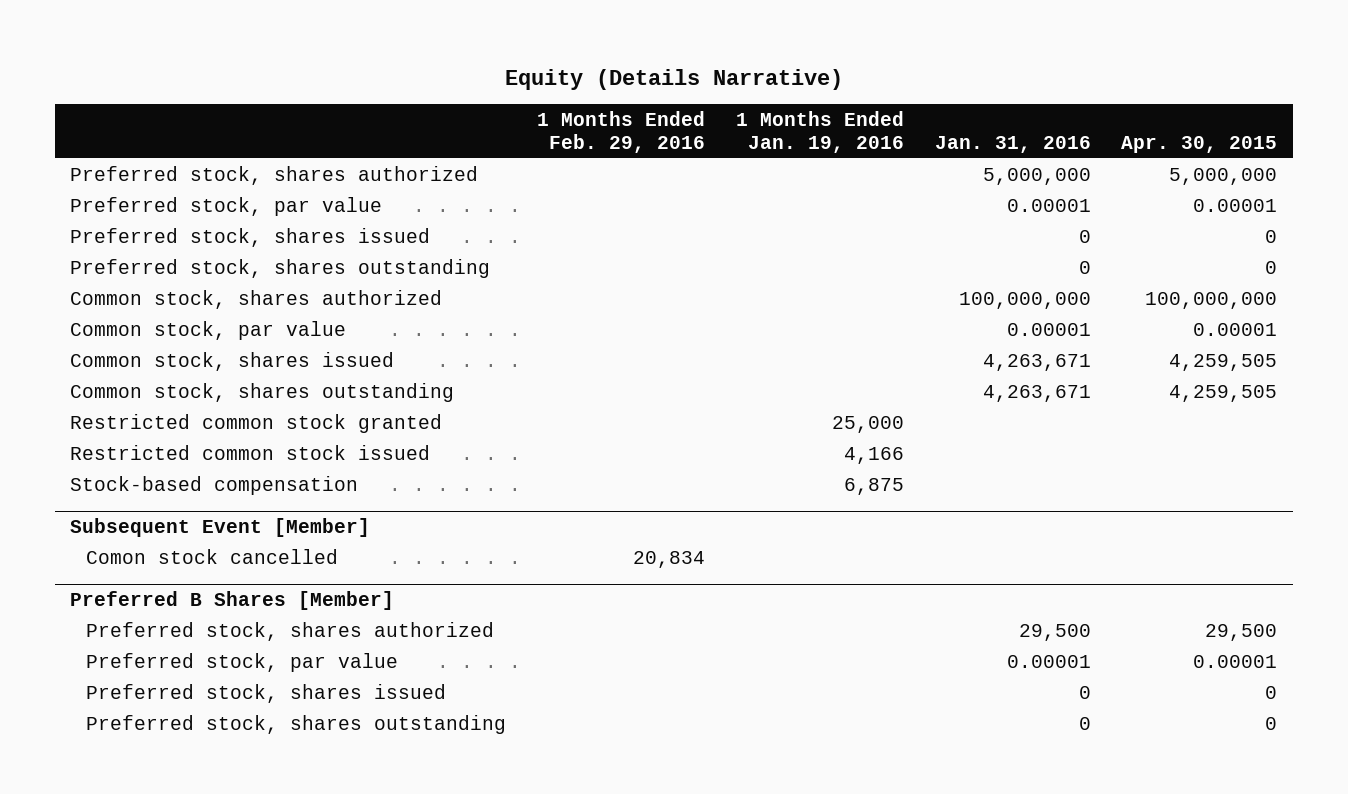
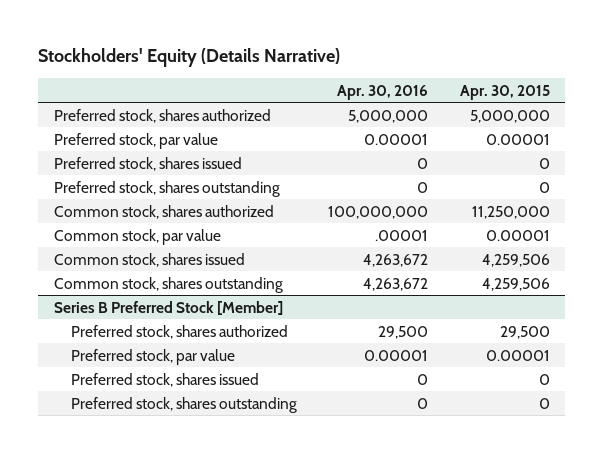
- Equity (Details Narrative)
+ Stockholders' Equity (Details Narrative)
- | 1 Months Ended Feb. 29, 2016 | 1 Months Ended Jan. 19, 2016 | Jan. 31, 2016 | Apr. 30, 2015
+ | Apr. 30, 2016 | Apr. 30, 2015
- Common stock, shares authorized | | | 100,000,000 | 100,000,000
+ Common stock, shares authorized | 100,000,000 | 11,250,000
- Common stock, shares issued | | | 4,263,671 | 4,259,505
- Common stock, shares outstanding | | | 4,263,671 | 4,259,505
- Restricted common stock granted | | 25,000 | |
- Restricted common stock issued | | 4,166 | |
- Stock-based compensation | | 6,875 | |
- Subsequent Event [Member]
- Comon stock cancelled | 20,834 | | |
- Preferred B Shares [Member]
+ Common stock, shares issued | 4,263,672 | 4,259,506
+ Common stock, shares outstanding | 4,263,672 | 4,259,506
+ Series B Preferred Stock [Member]

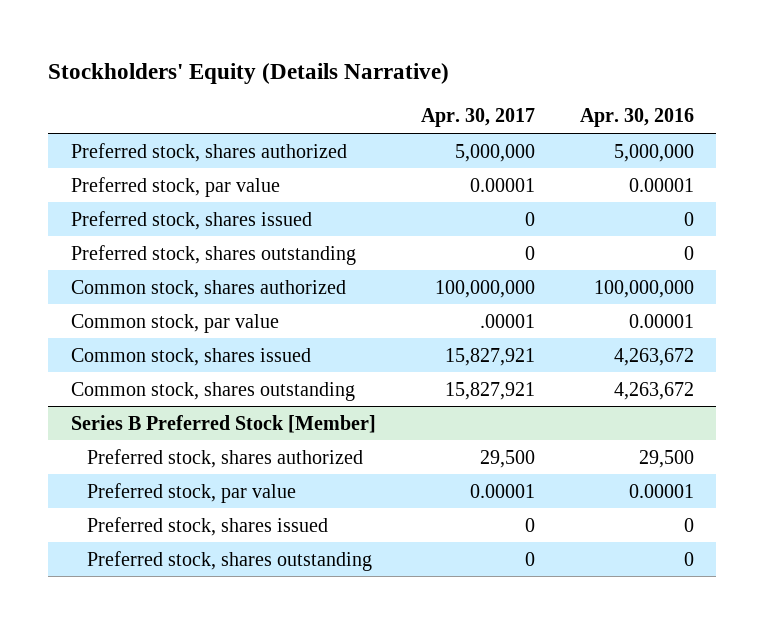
- | Apr. 30, 2016 | Apr. 30, 2015
+ | Apr. 30, 2017 | Apr. 30, 2016
- Common stock, par value | .00001 | 0.00001
+ Common stock, par value | .00001 | 0.00001

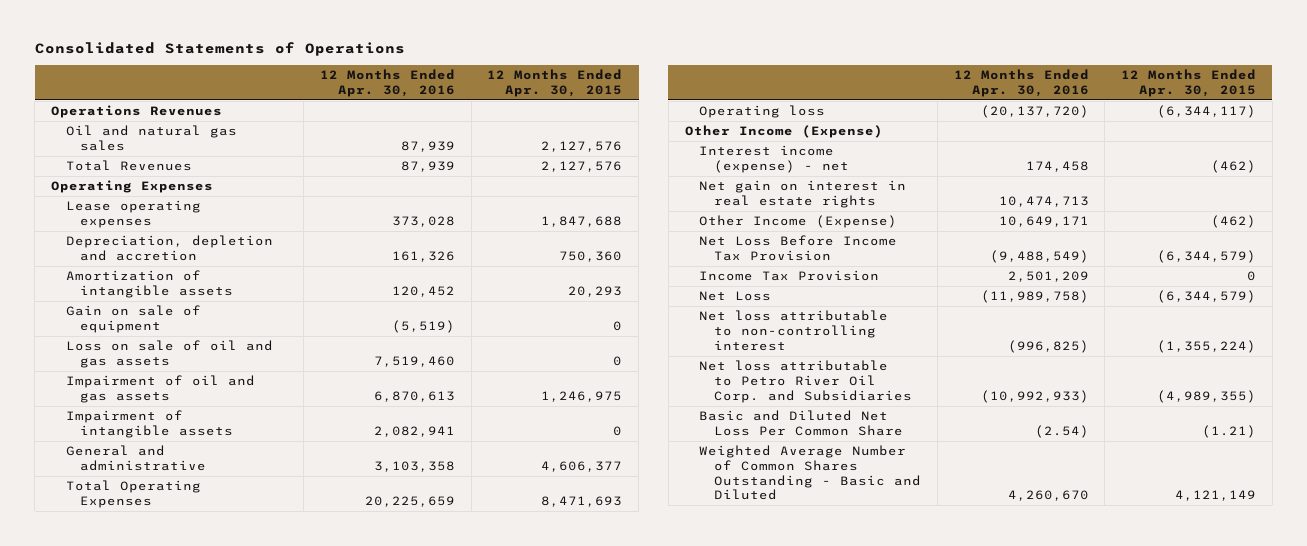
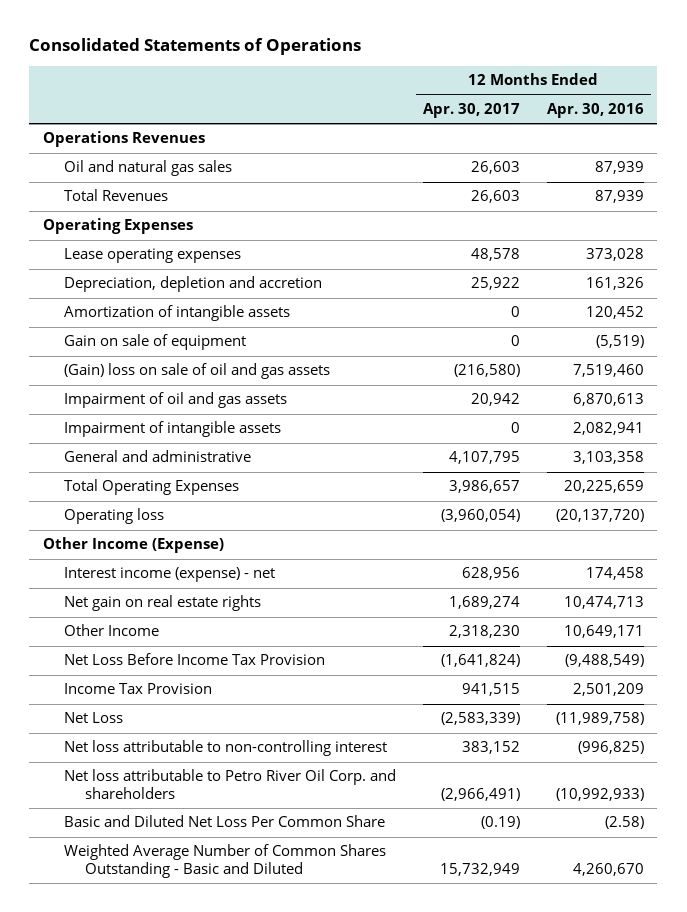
- | 12 Months Ended Apr. 30, 2016 | 12 Months Ended Apr. 30, 2015
+ | 12 Months Ended Apr. 30, 2017 | 12 Months Ended Apr. 30, 2016
- Loss on sale of oil and gas assets | 7,519,460 | 0
+ (Gain) loss on sale of oil and gas assets | (216,580) | 7,519,460
- Net gain on interest in real estate rights | 10,474,713 |
- Other Income (Expense) | 10,649,171 | (462)
+ Net gain on real estate rights | 1,689,274 | 10,474,713
+ Other Income | 2,318,230 | 10,649,171
- Net loss attributable to Petro River Oil Corp. and Subsidiaries | (10,992,933) | (4,989,355)
- Basic and Diluted Net Loss Per Common Share | (2.54) | (1.21)
+ Net loss attributable to Petro River Oil Corp. and shareholders | (2,966,491) | (10,992,933)
+ Basic and Diluted Net Loss Per Common Share | (0.19) | (2.58)

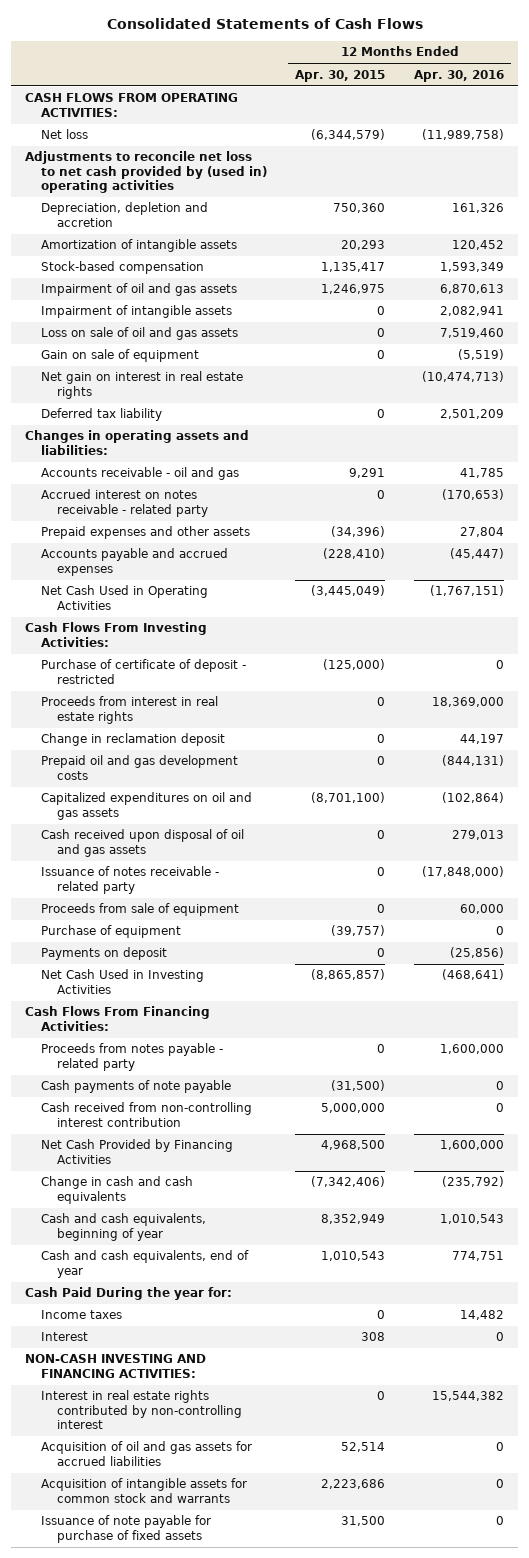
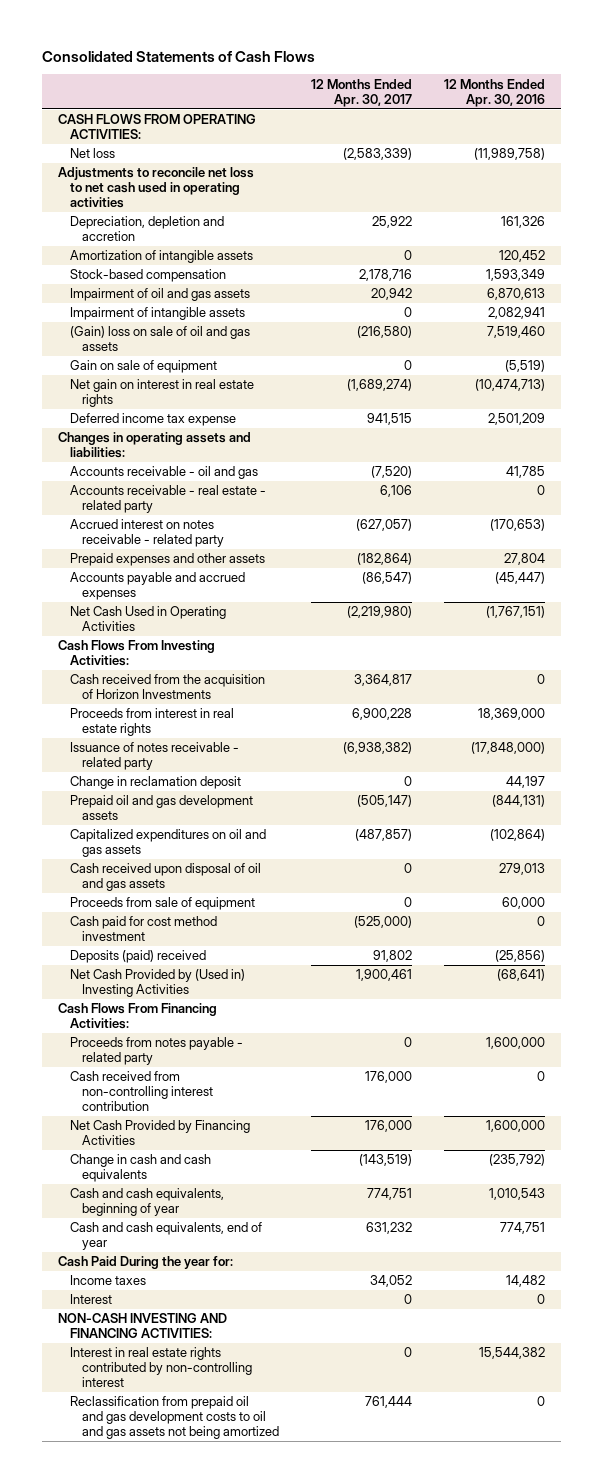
- | 12 Months Ended Apr. 30, 2015 | 12 Months Ended Apr. 30, 2016
+ | 12 Months Ended Apr. 30, 2017 | 12 Months Ended Apr. 30, 2016
- Adjustments to reconcile net loss to net cash provided by (used in) operating activities
+ Adjustments to reconcile net loss to net cash used in operating activities
- Loss on sale of oil and gas assets | 0 | 7,519,460
+ (Gain) loss on sale of oil and gas assets | (216,580) | 7,519,460
- Deferred tax liability | 0 | 2,501,209
+ Deferred income tax expense | 941,515 | 2,501,209
+ Accounts receivable - real estate - related party | 6,106 | 0
- Purchase of certificate of deposit - restricted | (125,000) | 0
+ Cash received from the acquisition of Horizon Investments | 3,364,817 | 0
moved up: Issuance of notes receivable - related party | (6,938,382) | (17,848,000)
- Prepaid oil and gas development costs | 0 | (844,131)
+ Prepaid oil and gas development assets | (505,147) | (844,131)
- Purchase of equipment | (39,757) | 0
- Payments on deposit | 0 | (25,856)
- Net Cash Used in Investing Activities | (8,865,857) | (468,641)
+ Cash paid for cost method investment | (525,000) | 0
+ Deposits (paid) received | 91,802 | (25,856)
+ Net Cash Provided by (Used in) Investing Activities | 1,900,461 | (68,641)
- Cash payments of note payable | (31,500) | 0
- Acquisition of oil and gas assets for accrued liabilities | 52,514 | 0
- Acquisition of intangible assets for common stock and warrants | 2,223,686 | 0
- Issuance of note payable for purchase of fixed assets | 31,500 | 0
+ Reclassification from prepaid oil and gas development costs to oil and gas assets not being amortized | 761,444 | 0

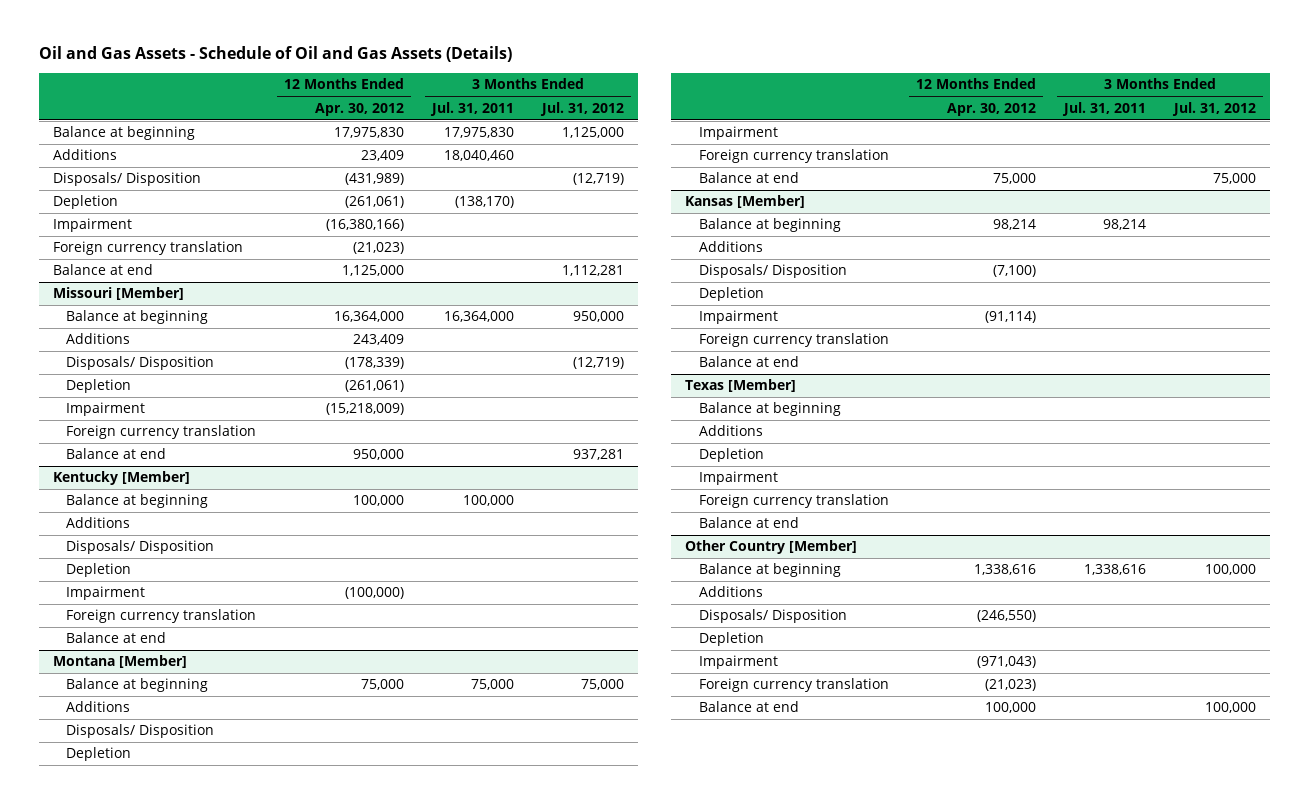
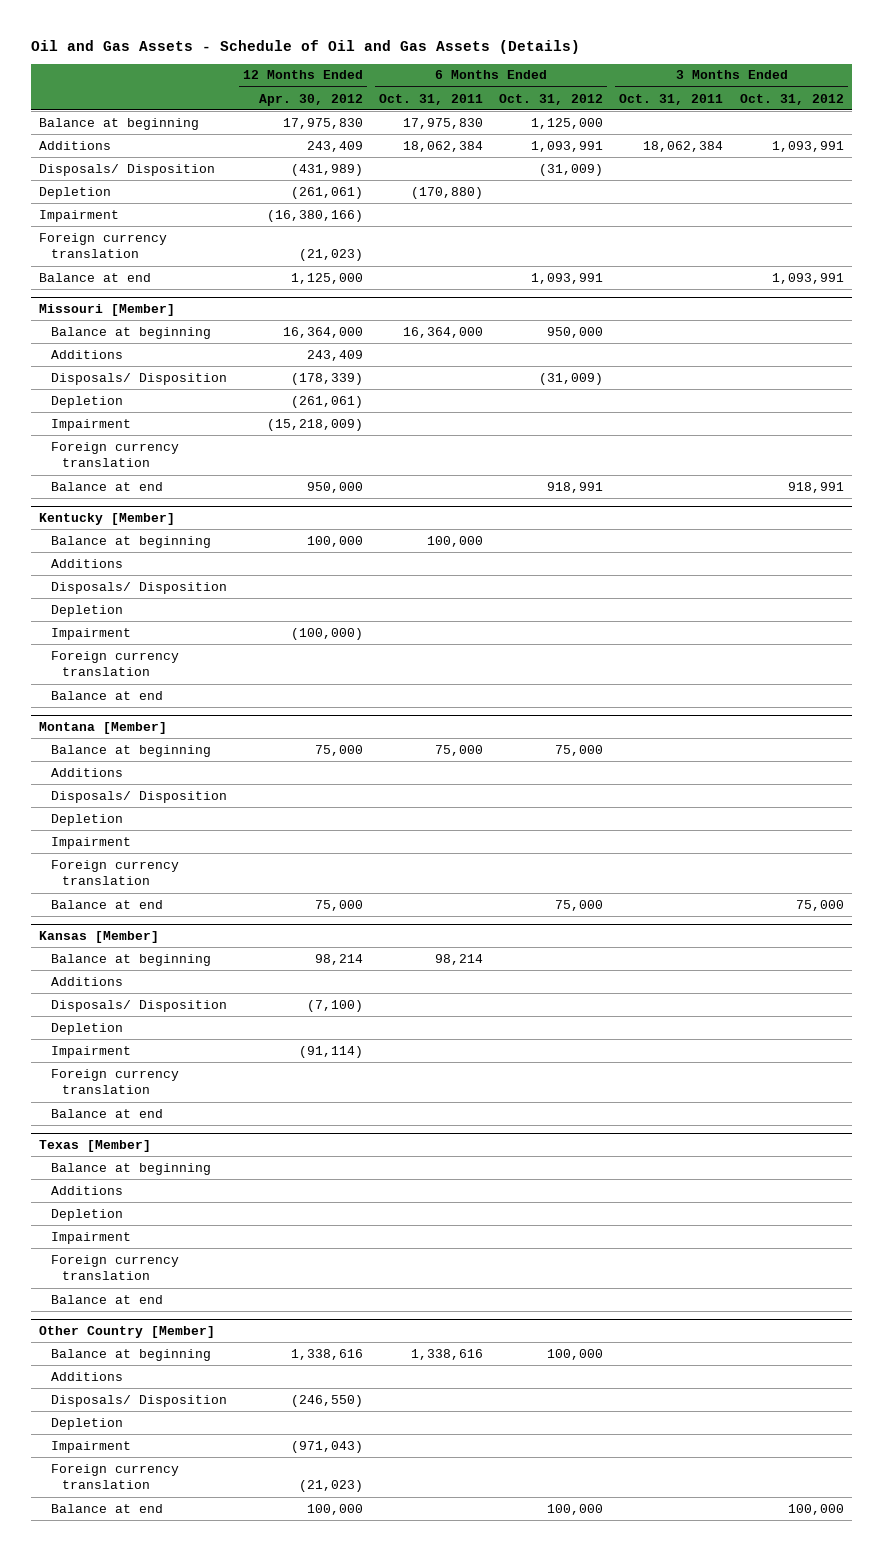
- | 12 Months Ended Apr. 30, 2012 | 3 Months Ended Jul. 31, 2011 | 3 Months Ended Jul. 31, 2012
+ | 12 Months Ended Apr. 30, 2012 | 6 Months Ended Oct. 31, 2011 | 6 Months Ended Oct. 31, 2012 | 3 Months Ended Oct. 31, 2011 | 3 Months Ended Oct. 31, 2012
- Additions | 23,409 | 18,040,460 |
+ Additions | 243,409 | 18,062,384 | 1,093,991 | 18,062,384 | 1,093,991

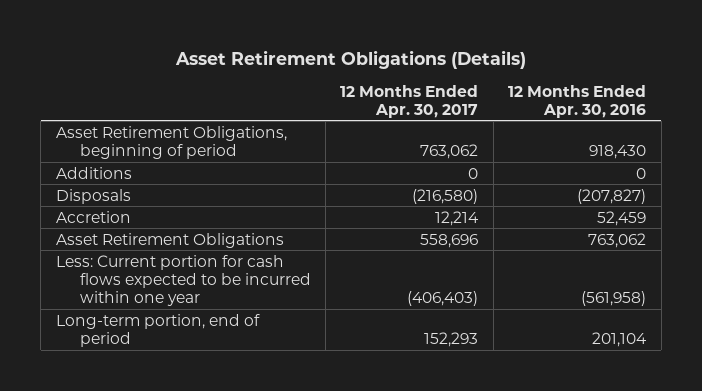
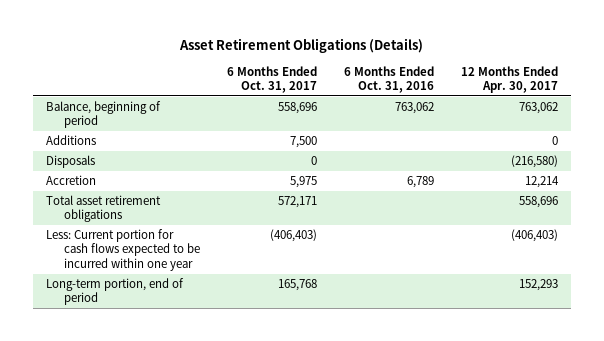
- | 12 Months Ended Apr. 30, 2017 | 12 Months Ended Apr. 30, 2016
+ | 6 Months Ended Oct. 31, 2017 | 6 Months Ended Oct. 31, 2016 | 12 Months Ended Apr. 30, 2017
- Asset Retirement Obligations, beginning of period | 763,062 | 918,430
+ Balance, beginning of period | 558,696 | 763,062 | 763,062
- Asset Retirement Obligations | 558,696 | 763,062
+ Total asset retirement obligations | 572,171 | | 558,696

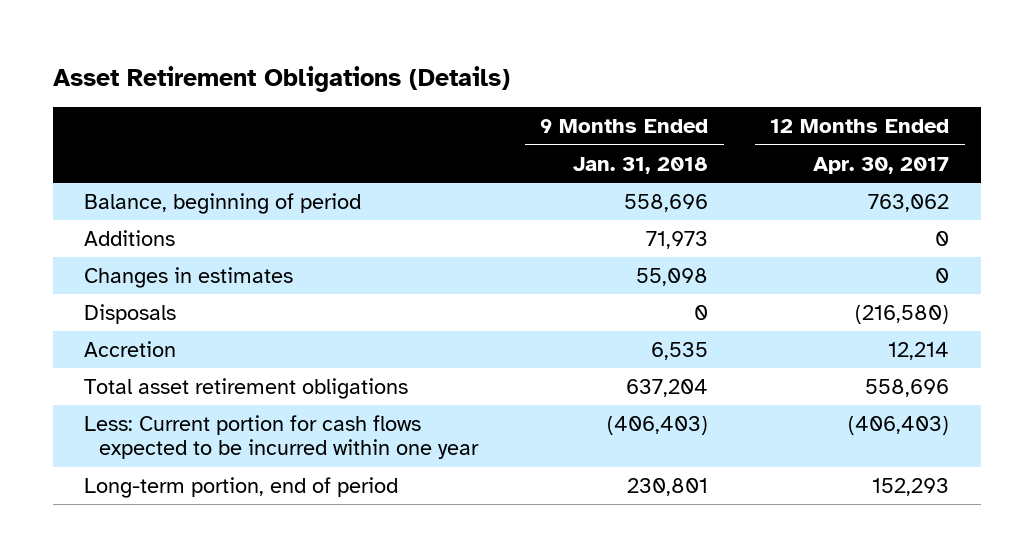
- | 6 Months Ended Oct. 31, 2017 | 6 Months Ended Oct. 31, 2016 | 12 Months Ended Apr. 30, 2017
+ | 9 Months Ended Jan. 31, 2018 | 12 Months Ended Apr. 30, 2017
+ Changes in estimates | 55,098 | 0

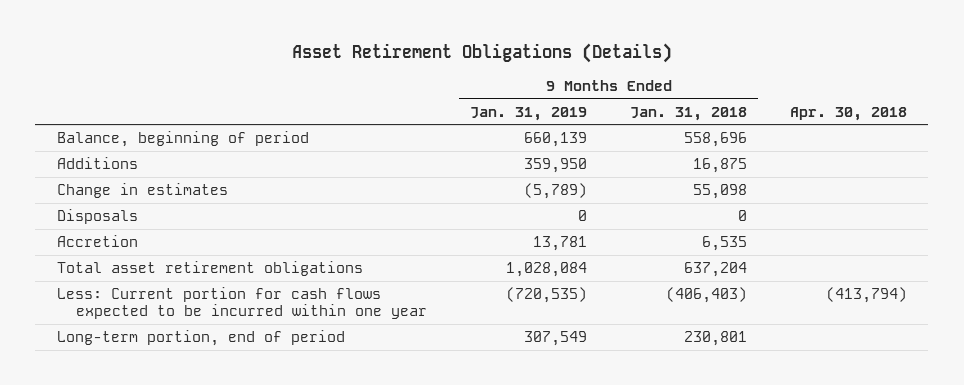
- | 9 Months Ended Jan. 31, 2018 | 12 Months Ended Apr. 30, 2017
+ | 9 Months Ended Jan. 31, 2019 | 9 Months Ended Jan. 31, 2018 | Apr. 30, 2018
- Additions | 71,973 | 0
- Changes in estimates | 55,098 | 0
+ Additions | 359,950 | 16,875 |
+ Change in estimates | (5,789) | 55,098 |

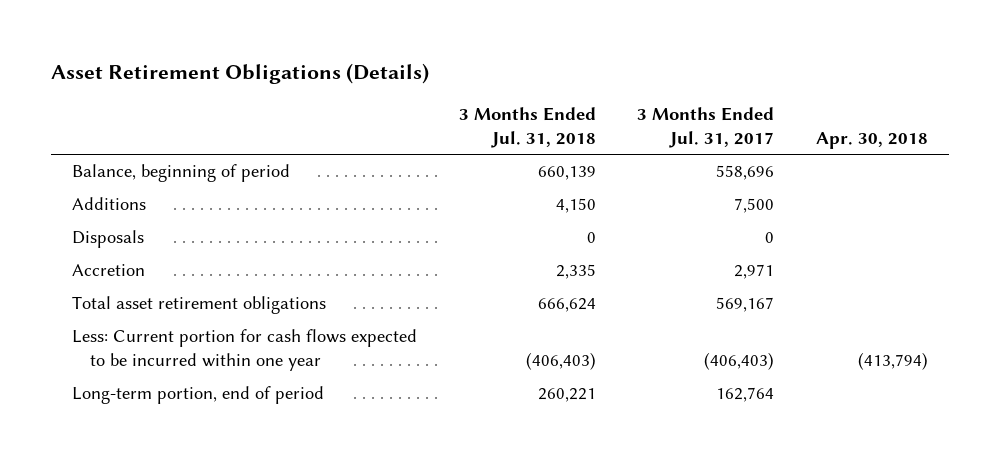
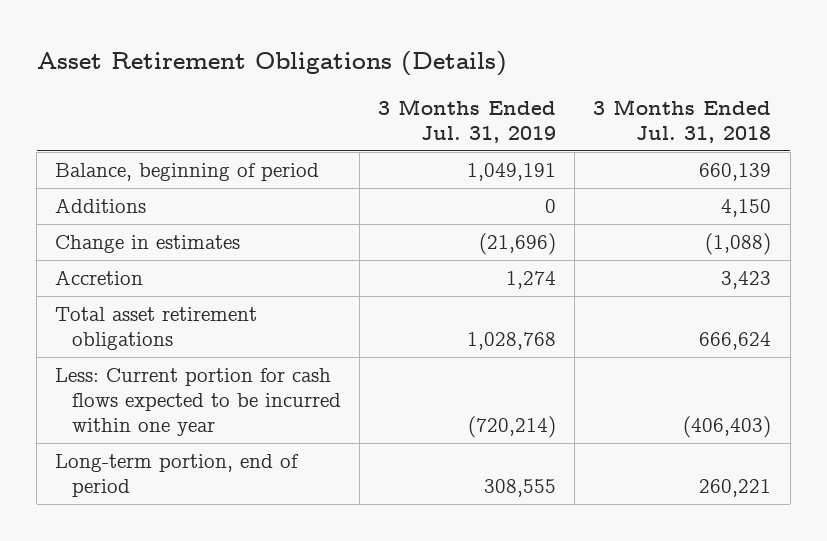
- | 3 Months Ended Jul. 31, 2018 | 3 Months Ended Jul. 31, 2017 | Apr. 30, 2018
+ | 3 Months Ended Jul. 31, 2019 | 3 Months Ended Jul. 31, 2018
- Disposals | 0 | 0 |
- Accretion | 2,335 | 2,971 |
+ Change in estimates | (21,696) | (1,088)
+ Accretion | 1,274 | 3,423

